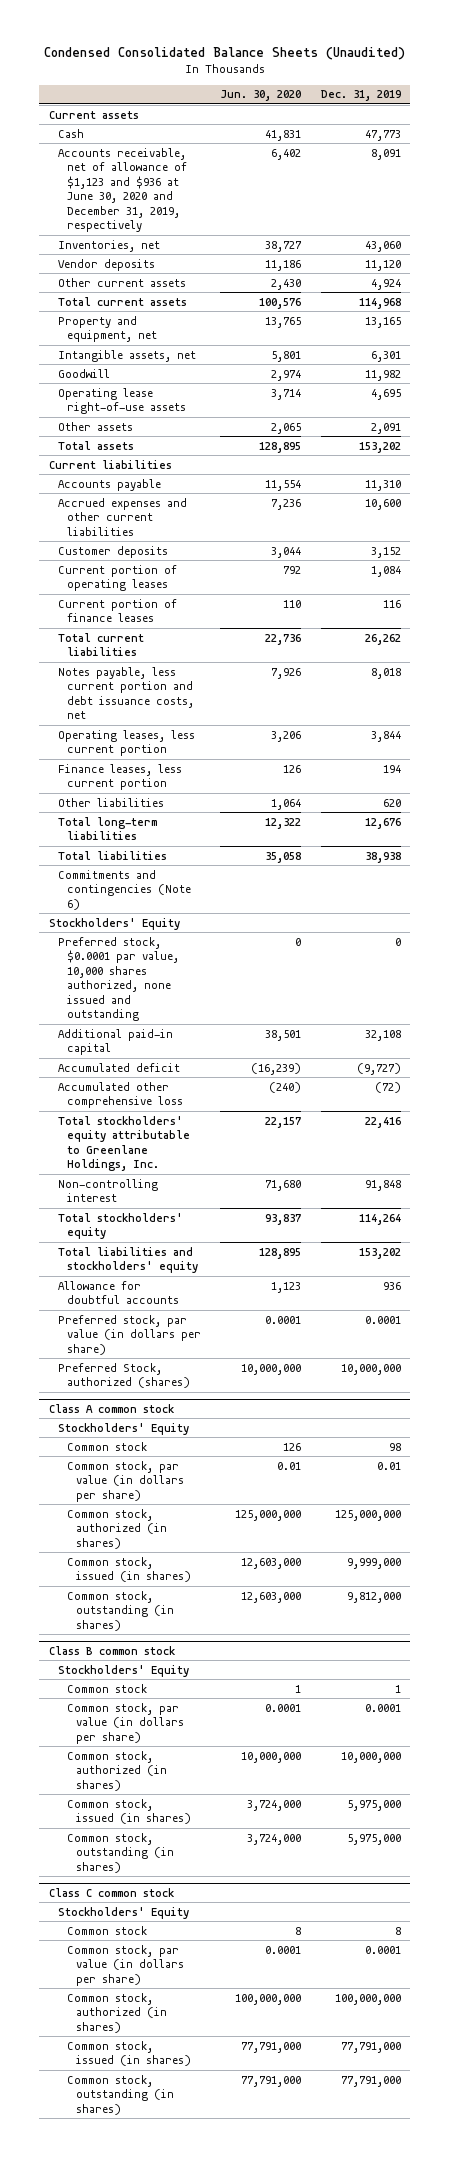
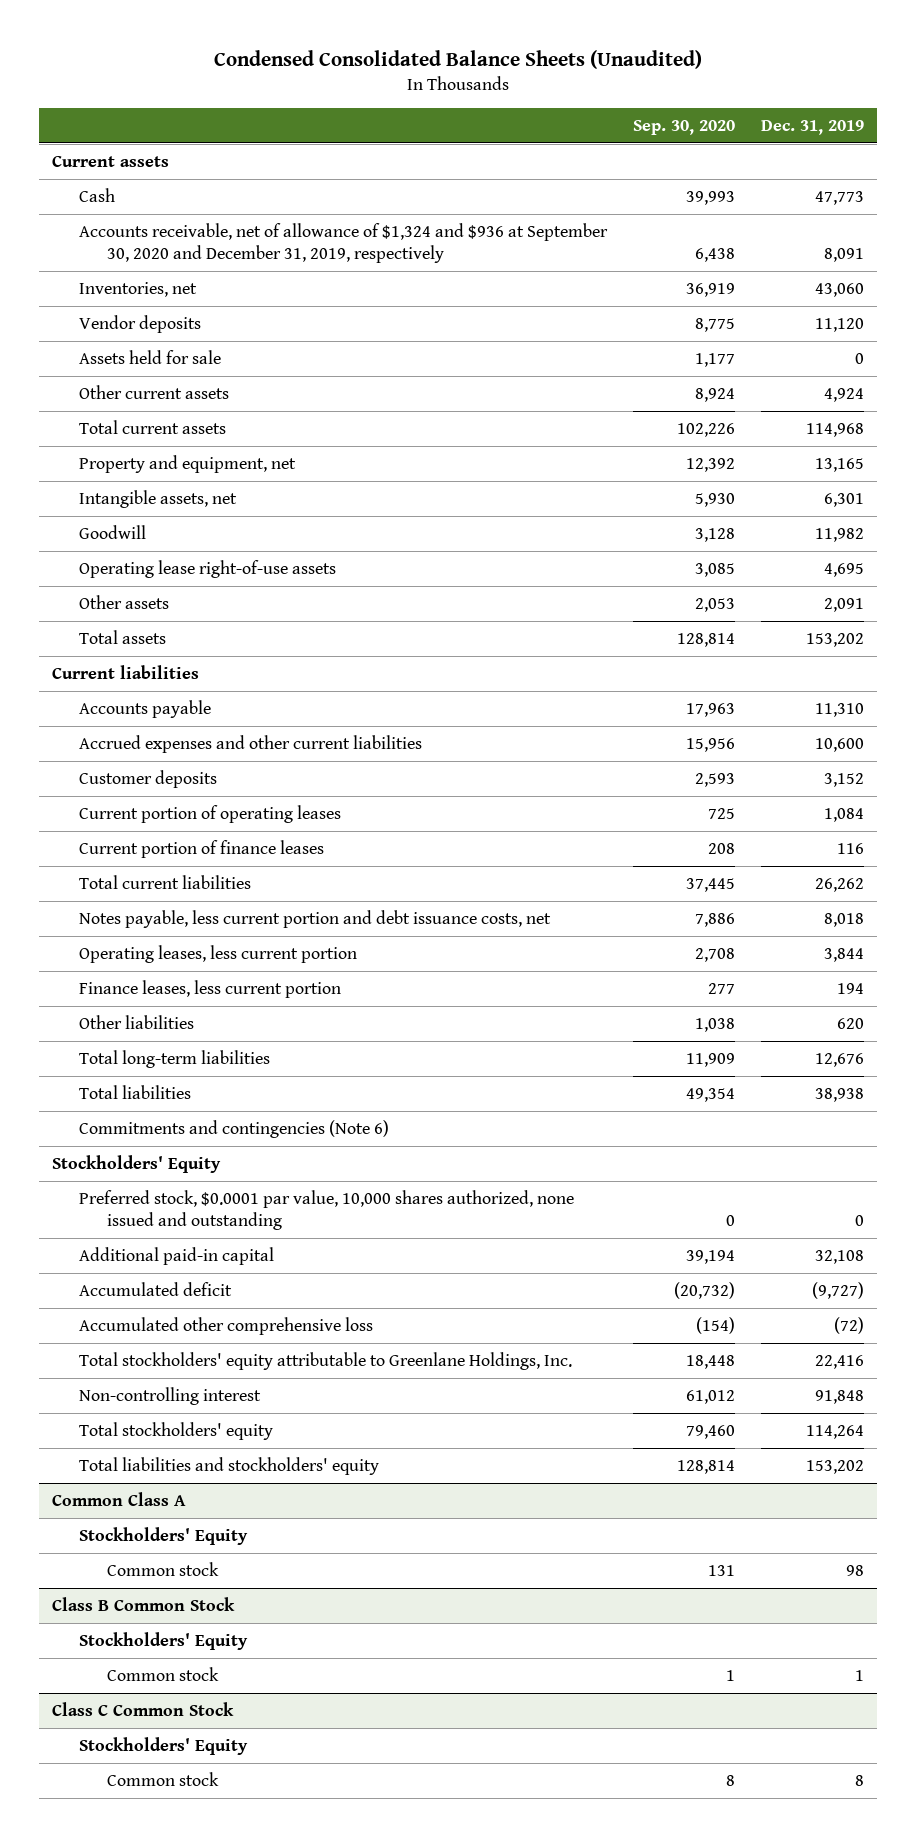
- | Jun. 30, 2020 | Dec. 31, 2019
+ | Sep. 30, 2020 | Dec. 31, 2019
- Accounts receivable, net of allowance of $1,123 and $936 at June 30, 2020 and December 31, 2019, respectively | 6,402 | 8,091
+ Accounts receivable, net of allowance of $1,324 and $936 at September 30, 2020 and December 31, 2019, respectively | 6,438 | 8,091
+ Assets held for sale | 1,177 | 0
- Allowance for doubtful accounts | 1,123 | 936
- Preferred stock, par value (in dollars per share) | 0.0001 | 0.0001
- Preferred Stock, authorized (shares) | 10,000,000 | 10,000,000
- Class A common stock
+ Common Class A
- Common stock, par value (in dollars per share) | 0.01 | 0.01
- Common stock, authorized (in shares) | 125,000,000 | 125,000,000
- Common stock, issued (in shares) | 12,603,000 | 9,999,000
- Common stock, outstanding (in shares) | 12,603,000 | 9,812,000
- Class B common stock
+ Class B Common Stock
- Common stock, par value (in dollars per share) | 0.0001 | 0.0001
- Common stock, authorized (in shares) | 10,000,000 | 10,000,000
- Common stock, issued (in shares) | 3,724,000 | 5,975,000
- Common stock, outstanding (in shares) | 3,724,000 | 5,975,000
- Class C common stock
+ Class C Common Stock
- Common stock, par value (in dollars per share) | 0.0001 | 0.0001
- Common stock, authorized (in shares) | 100,000,000 | 100,000,000
- Common stock, issued (in shares) | 77,791,000 | 77,791,000
- Common stock, outstanding (in shares) | 77,791,000 | 77,791,000

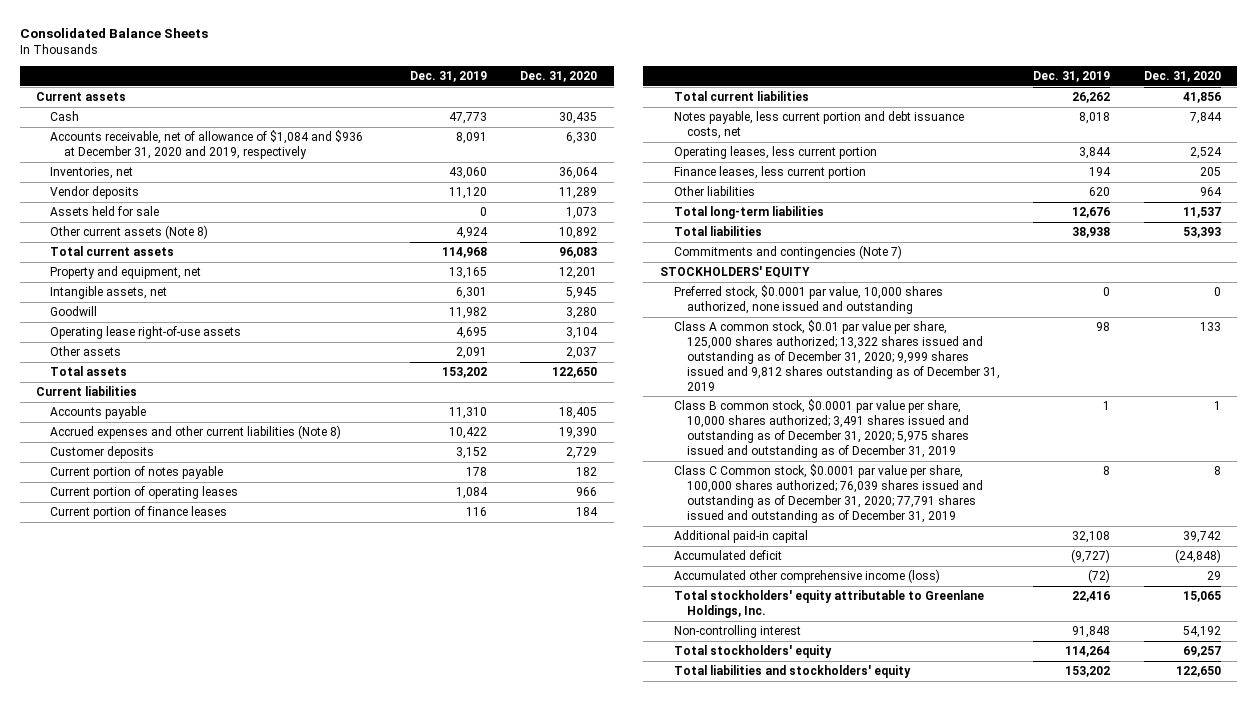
- Condensed Consolidated Balance Sheets (Unaudited)
+ Consolidated Balance Sheets
- | Sep. 30, 2020 | Dec. 31, 2019
+ | Dec. 31, 2019 | Dec. 31, 2020
- Accounts receivable, net of allowance of $1,324 and $936 at September 30, 2020 and December 31, 2019, respectively | 6,438 | 8,091
+ Accounts receivable, net of allowance of $1,084 and $936 at December 31, 2020 and 2019, respectively | 8,091 | 6,330
- Other current assets | 8,924 | 4,924
+ Other current assets (Note 8) | 4,924 | 10,892
- Accrued expenses and other current liabilities | 15,956 | 10,600
+ Accrued expenses and other current liabilities (Note 8) | 10,422 | 19,390
+ Current portion of notes payable | 178 | 182
- Commitments and contingencies (Note 6)
- Stockholders' Equity
+ Commitments and contingencies (Note 7)
+ STOCKHOLDERS' EQUITY
+ Class A common stock, $0.01 par value per share, 125,000 shares authorized; 13,322 shares issued and outstanding as of December 31, 2020; 9,999 shares issued and 9,812 shares outstanding as of December 31, 2019 | 98 | 133
+ Class B common stock, $0.0001 par value per share, 10,000 shares authorized; 3,491 shares issued and outstanding as of December 31, 2020; 5,975 shares issued and outstanding as of December 31, 2019 | 1 | 1
+ Class C Common stock, $0.0001 par value per share, 100,000 shares authorized; 76,039 shares issued and outstanding as of December 31, 2020; 77,791 shares issued and outstanding as of December 31, 2019 | 8 | 8
- Accumulated other comprehensive loss | (154) | (72)
+ Accumulated other comprehensive income (loss) | (72) | 29
- Common Class A
- Stockholders' Equity
- Common stock | 131 | 98
- Class B Common Stock
- Stockholders' Equity
- Common stock | 1 | 1
- Class C Common Stock
- Stockholders' Equity
- Common stock | 8 | 8

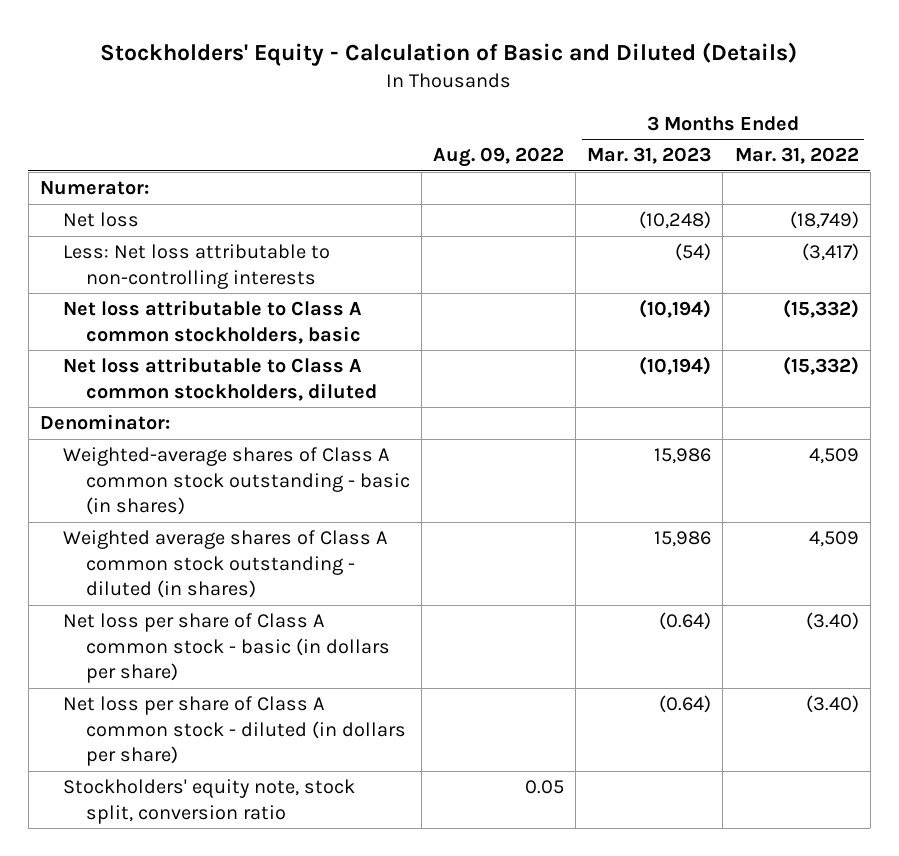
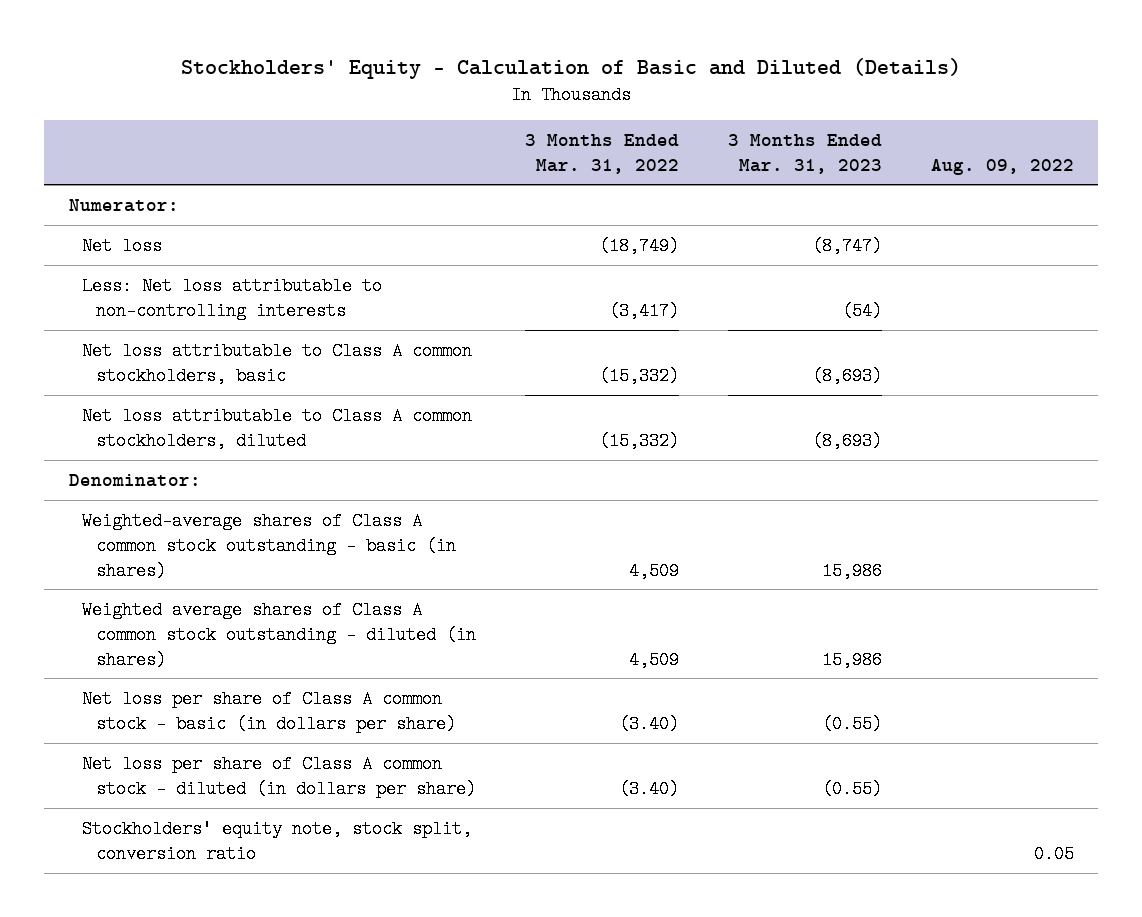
- | Aug. 09, 2022 | 3 Months Ended Mar. 31, 2023 | 3 Months Ended Mar. 31, 2022
+ | 3 Months Ended Mar. 31, 2022 | 3 Months Ended Mar. 31, 2023 | Aug. 09, 2022
- Net loss | | (10,248) | (18,749)
+ Net loss | (18,749) | (8,747) |
- Net loss attributable to Class A common stockholders, basic | | (10,194) | (15,332)
- Net loss attributable to Class A common stockholders, diluted | | (10,194) | (15,332)
+ Net loss attributable to Class A common stockholders, basic | (15,332) | (8,693) |
+ Net loss attributable to Class A common stockholders, diluted | (15,332) | (8,693) |
- Net loss per share of Class A common stock - basic (in dollars per share) | | (0.64) | (3.40)
- Net loss per share of Class A common stock - diluted (in dollars per share) | | (0.64) | (3.40)
+ Net loss per share of Class A common stock - basic (in dollars per share) | (3.40) | (0.55) |
+ Net loss per share of Class A common stock - diluted (in dollars per share) | (3.40) | (0.55) |

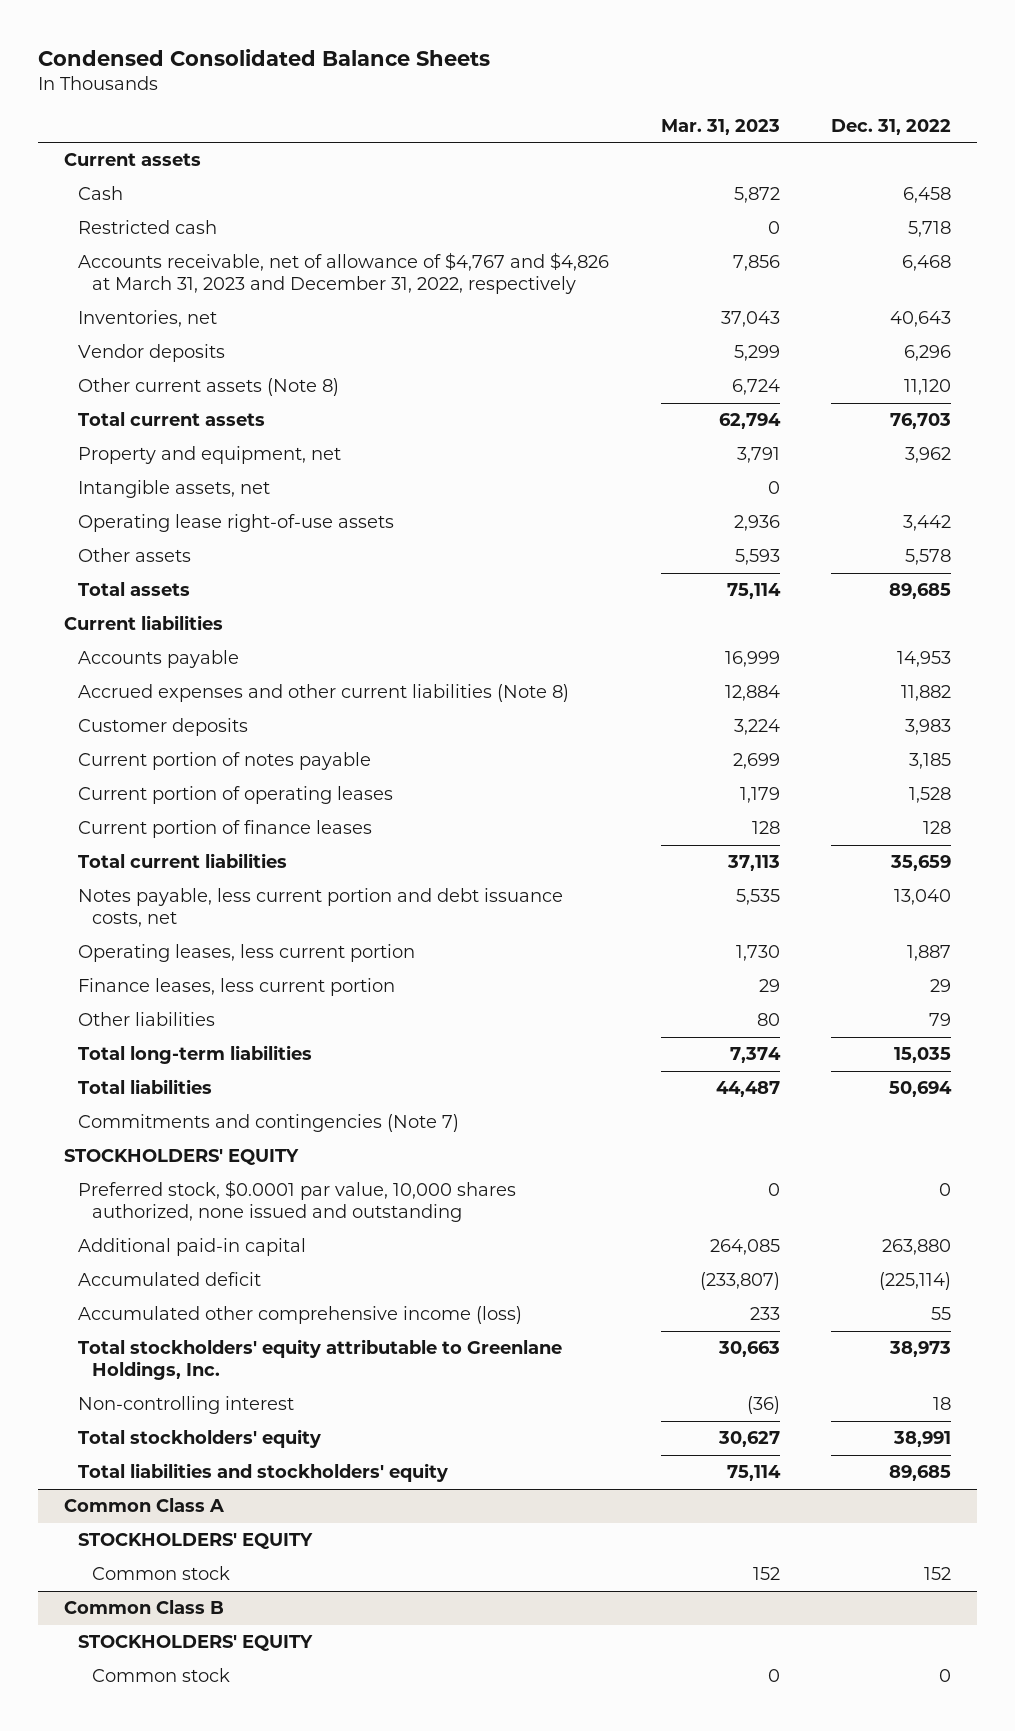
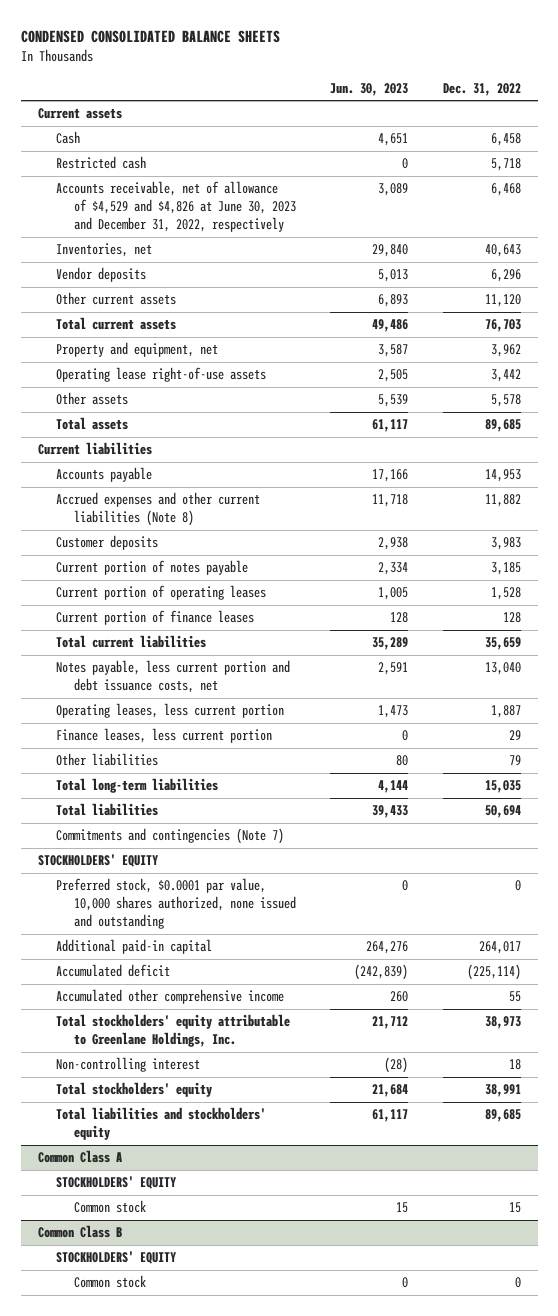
- Condensed Consolidated Balance Sheets
+ CONDENSED CONSOLIDATED BALANCE SHEETS
- | Mar. 31, 2023 | Dec. 31, 2022
+ | Jun. 30, 2023 | Dec. 31, 2022
- Accounts receivable, net of allowance of $4,767 and $4,826 at March 31, 2023 and December 31, 2022, respectively | 7,856 | 6,468
+ Accounts receivable, net of allowance of $4,529 and $4,826 at June 30, 2023 and December 31, 2022, respectively | 3,089 | 6,468
- Other current assets (Note 8) | 6,724 | 11,120
+ Other current assets | 6,893 | 11,120
- Intangible assets, net | 0 |
- Additional paid-in capital | 264,085 | 263,880
+ Additional paid-in capital | 264,276 | 264,017
- Accumulated other comprehensive income (loss) | 233 | 55
+ Accumulated other comprehensive income | 260 | 55
@ Common Class A
- Common stock | 152 | 152
+ Common stock | 15 | 15

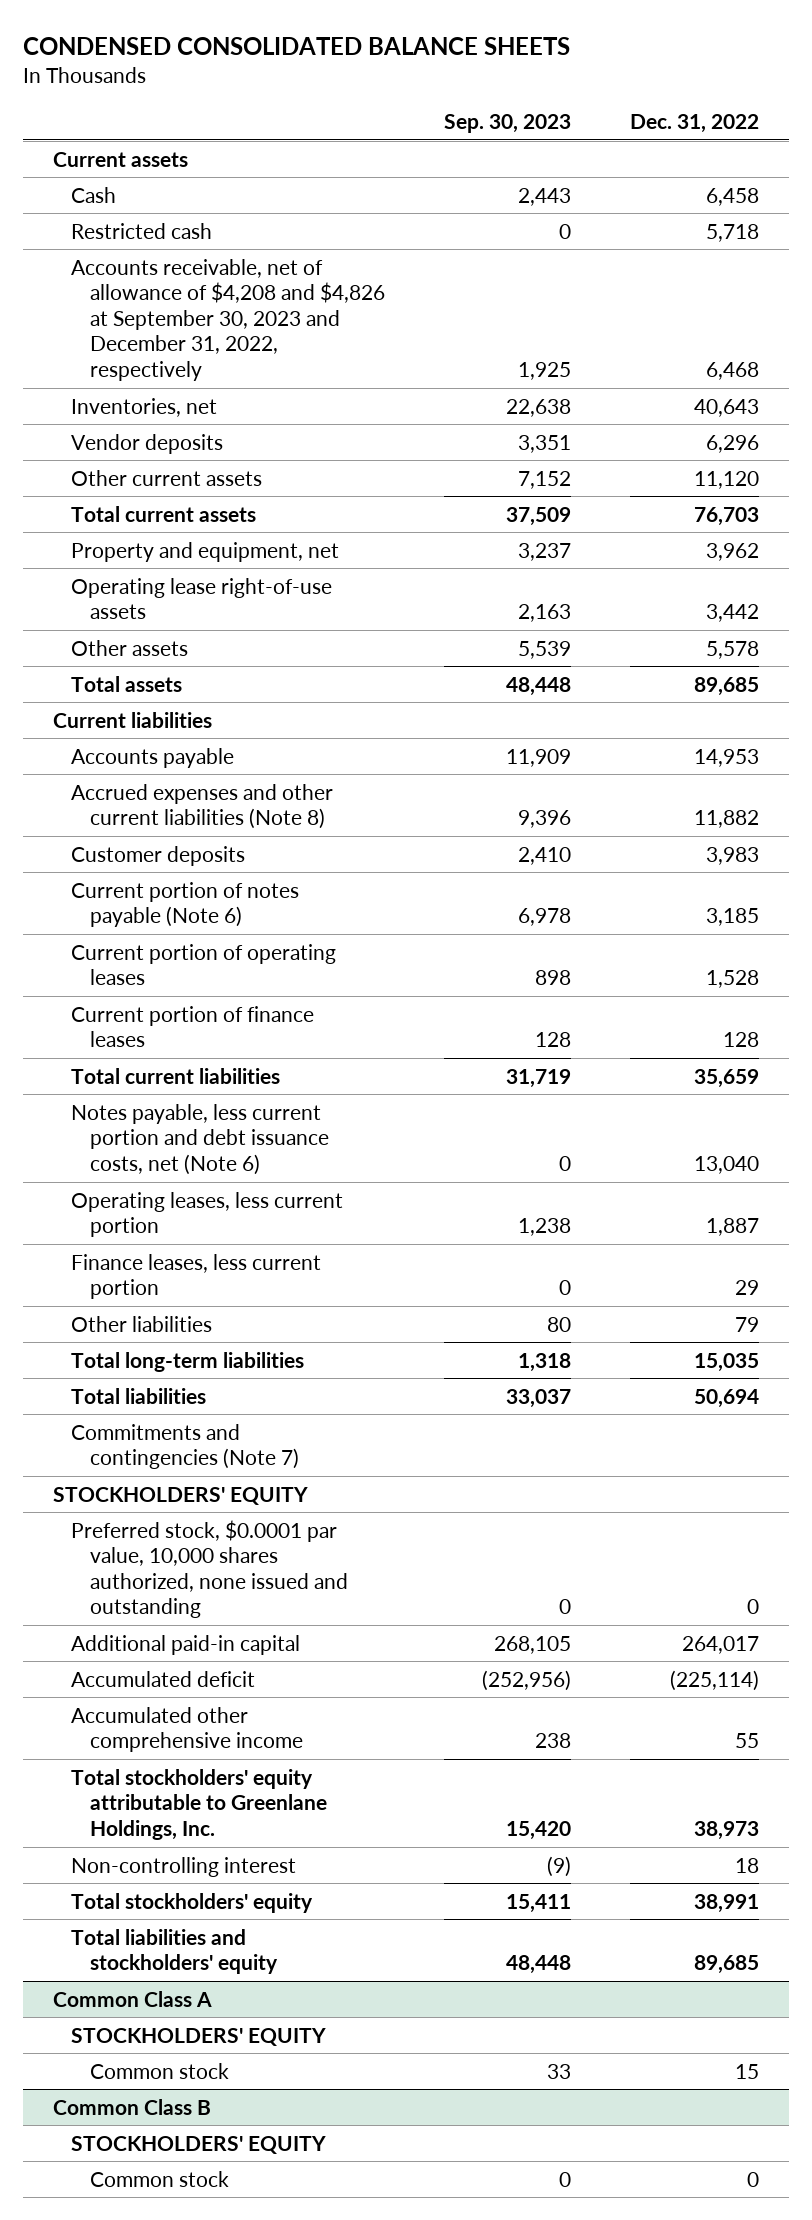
- | Jun. 30, 2023 | Dec. 31, 2022
+ | Sep. 30, 2023 | Dec. 31, 2022
- Accounts receivable, net of allowance of $4,529 and $4,826 at June 30, 2023 and December 31, 2022, respectively | 3,089 | 6,468
+ Accounts receivable, net of allowance of $4,208 and $4,826 at September 30, 2023 and December 31, 2022, respectively | 1,925 | 6,468
- Current portion of notes payable | 2,334 | 3,185
+ Current portion of notes payable (Note 6) | 6,978 | 3,185
- Notes payable, less current portion and debt issuance costs, net | 2,591 | 13,040
+ Notes payable, less current portion and debt issuance costs, net (Note 6) | 0 | 13,040

